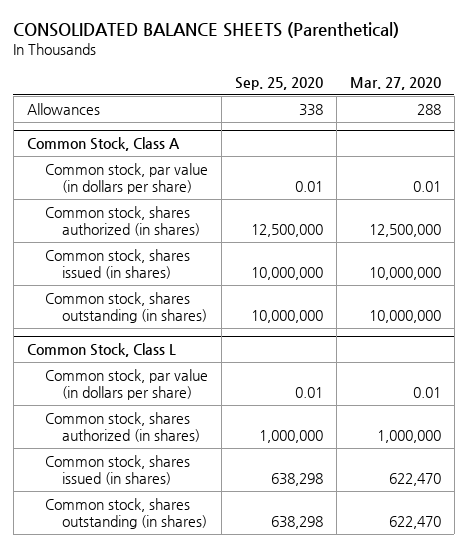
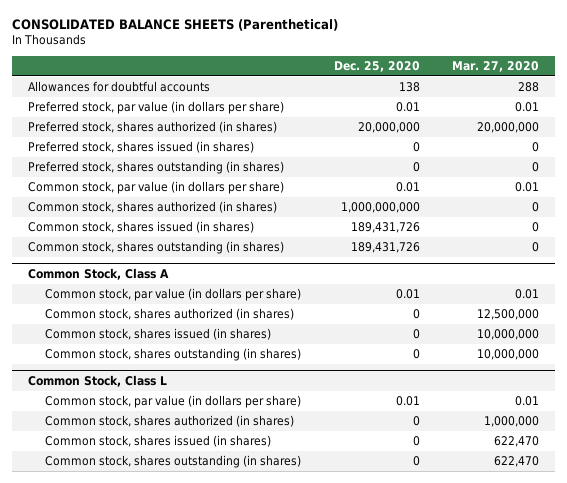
- | Sep. 25, 2020 | Mar. 27, 2020
+ | Dec. 25, 2020 | Mar. 27, 2020
- Allowances | 338 | 288
+ Allowances for doubtful accounts | 138 | 288
+ Preferred stock, par value (in dollars per share) | 0.01 | 0.01
+ Preferred stock, shares authorized (in shares) | 20,000,000 | 20,000,000
+ Preferred stock, shares issued (in shares) | 0 | 0
+ Preferred stock, shares outstanding (in shares) | 0 | 0
+ Common stock, par value (in dollars per share) | 0.01 | 0.01
+ Common stock, shares authorized (in shares) | 1,000,000,000 | 0
+ Common stock, shares issued (in shares) | 189,431,726 | 0
+ Common stock, shares outstanding (in shares) | 189,431,726 | 0

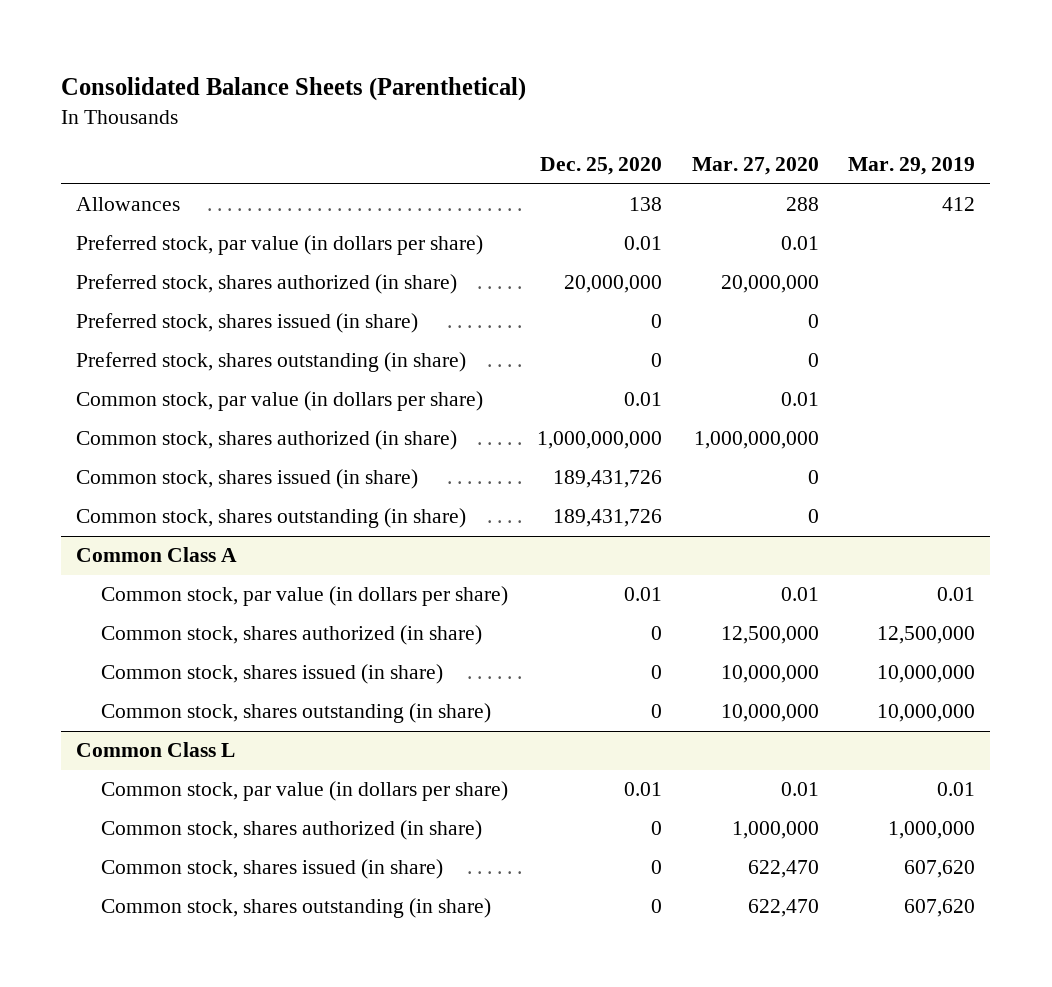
- CONSOLIDATED BALANCE SHEETS (Parenthetical)
+ Consolidated Balance Sheets (Parenthetical)
- | Dec. 25, 2020 | Mar. 27, 2020
+ | Dec. 25, 2020 | Mar. 27, 2020 | Mar. 29, 2019
- Allowances for doubtful accounts | 138 | 288
+ Allowances | 138 | 288 | 412
- Preferred stock, shares authorized (in shares) | 20,000,000 | 20,000,000
- Preferred stock, shares issued (in shares) | 0 | 0
- Preferred stock, shares outstanding (in shares) | 0 | 0
+ Preferred stock, shares authorized (in share) | 20,000,000 | 20,000,000 |
+ Preferred stock, shares issued (in share) | 0 | 0 |
+ Preferred stock, shares outstanding (in share) | 0 | 0 |
- Common stock, shares authorized (in shares) | 1,000,000,000 | 0
- Common stock, shares issued (in shares) | 189,431,726 | 0
- Common stock, shares outstanding (in shares) | 189,431,726 | 0
- Common Stock, Class A
+ Common stock, shares authorized (in share) | 1,000,000,000 | 1,000,000,000 |
+ Common stock, shares issued (in share) | 189,431,726 | 0 |
+ Common stock, shares outstanding (in share) | 189,431,726 | 0 |
+ Common Class A
- Common stock, shares authorized (in shares) | 0 | 12,500,000
- Common stock, shares issued (in shares) | 0 | 10,000,000
- Common stock, shares outstanding (in shares) | 0 | 10,000,000
- Common Stock, Class L
+ Common stock, shares authorized (in share) | 0 | 12,500,000 | 12,500,000
+ Common stock, shares issued (in share) | 0 | 10,000,000 | 10,000,000
+ Common stock, shares outstanding (in share) | 0 | 10,000,000 | 10,000,000
+ Common Class L
- Common stock, shares authorized (in shares) | 0 | 1,000,000
- Common stock, shares issued (in shares) | 0 | 622,470
- Common stock, shares outstanding (in shares) | 0 | 622,470
+ Common stock, shares authorized (in share) | 0 | 1,000,000 | 1,000,000
+ Common stock, shares issued (in share) | 0 | 622,470 | 607,620
+ Common stock, shares outstanding (in share) | 0 | 622,470 | 607,620

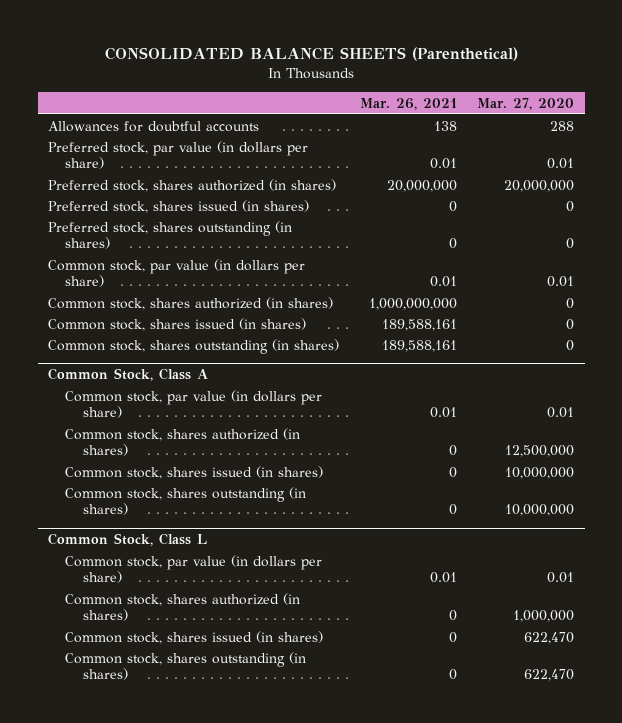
- Consolidated Balance Sheets (Parenthetical)
+ CONSOLIDATED BALANCE SHEETS (Parenthetical)
- | Dec. 25, 2020 | Mar. 27, 2020 | Mar. 29, 2019
+ | Mar. 26, 2021 | Mar. 27, 2020
- Allowances | 138 | 288 | 412
+ Allowances for doubtful accounts | 138 | 288
- Preferred stock, shares authorized (in share) | 20,000,000 | 20,000,000 |
- Preferred stock, shares issued (in share) | 0 | 0 |
- Preferred stock, shares outstanding (in share) | 0 | 0 |
+ Preferred stock, shares authorized (in shares) | 20,000,000 | 20,000,000
+ Preferred stock, shares issued (in shares) | 0 | 0
+ Preferred stock, shares outstanding (in shares) | 0 | 0
- Common stock, shares authorized (in share) | 1,000,000,000 | 1,000,000,000 |
- Common stock, shares issued (in share) | 189,431,726 | 0 |
- Common stock, shares outstanding (in share) | 189,431,726 | 0 |
- Common Class A
+ Common stock, shares authorized (in shares) | 1,000,000,000 | 0
+ Common stock, shares issued (in shares) | 189,588,161 | 0
+ Common stock, shares outstanding (in shares) | 189,588,161 | 0
+ Common Stock, Class A
- Common stock, shares authorized (in share) | 0 | 12,500,000 | 12,500,000
- Common stock, shares issued (in share) | 0 | 10,000,000 | 10,000,000
- Common stock, shares outstanding (in share) | 0 | 10,000,000 | 10,000,000
- Common Class L
+ Common stock, shares authorized (in shares) | 0 | 12,500,000
+ Common stock, shares issued (in shares) | 0 | 10,000,000
+ Common stock, shares outstanding (in shares) | 0 | 10,000,000
+ Common Stock, Class L
- Common stock, shares authorized (in share) | 0 | 1,000,000 | 1,000,000
- Common stock, shares issued (in share) | 0 | 622,470 | 607,620
- Common stock, shares outstanding (in share) | 0 | 622,470 | 607,620
+ Common stock, shares authorized (in shares) | 0 | 1,000,000
+ Common stock, shares issued (in shares) | 0 | 622,470
+ Common stock, shares outstanding (in shares) | 0 | 622,470

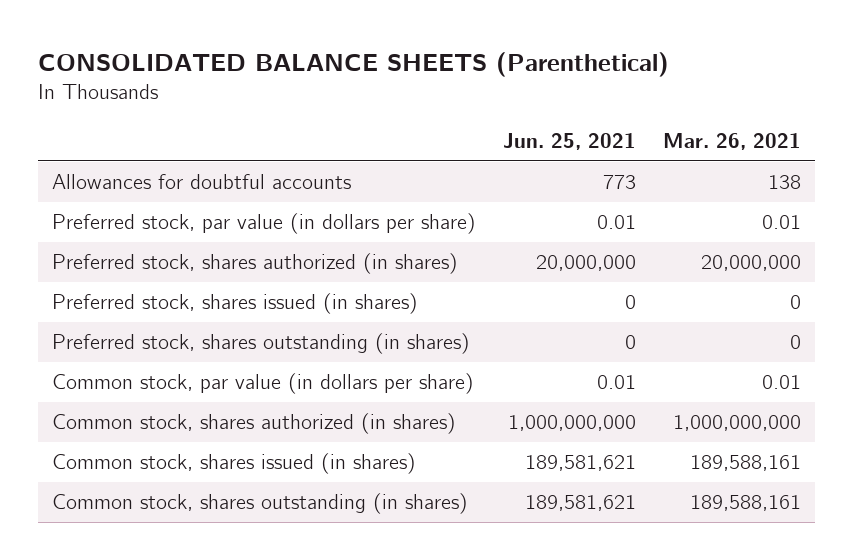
- | Mar. 26, 2021 | Mar. 27, 2020
+ | Jun. 25, 2021 | Mar. 26, 2021
- Common Stock, Class A
- Common stock, par value (in dollars per share) | 0.01 | 0.01
- Common stock, shares authorized (in shares) | 0 | 12,500,000
- Common stock, shares issued (in shares) | 0 | 10,000,000
- Common stock, shares outstanding (in shares) | 0 | 10,000,000
- Common Stock, Class L
- Common stock, par value (in dollars per share) | 0.01 | 0.01
- Common stock, shares authorized (in shares) | 0 | 1,000,000
- Common stock, shares issued (in shares) | 0 | 622,470
- Common stock, shares outstanding (in shares) | 0 | 622,470

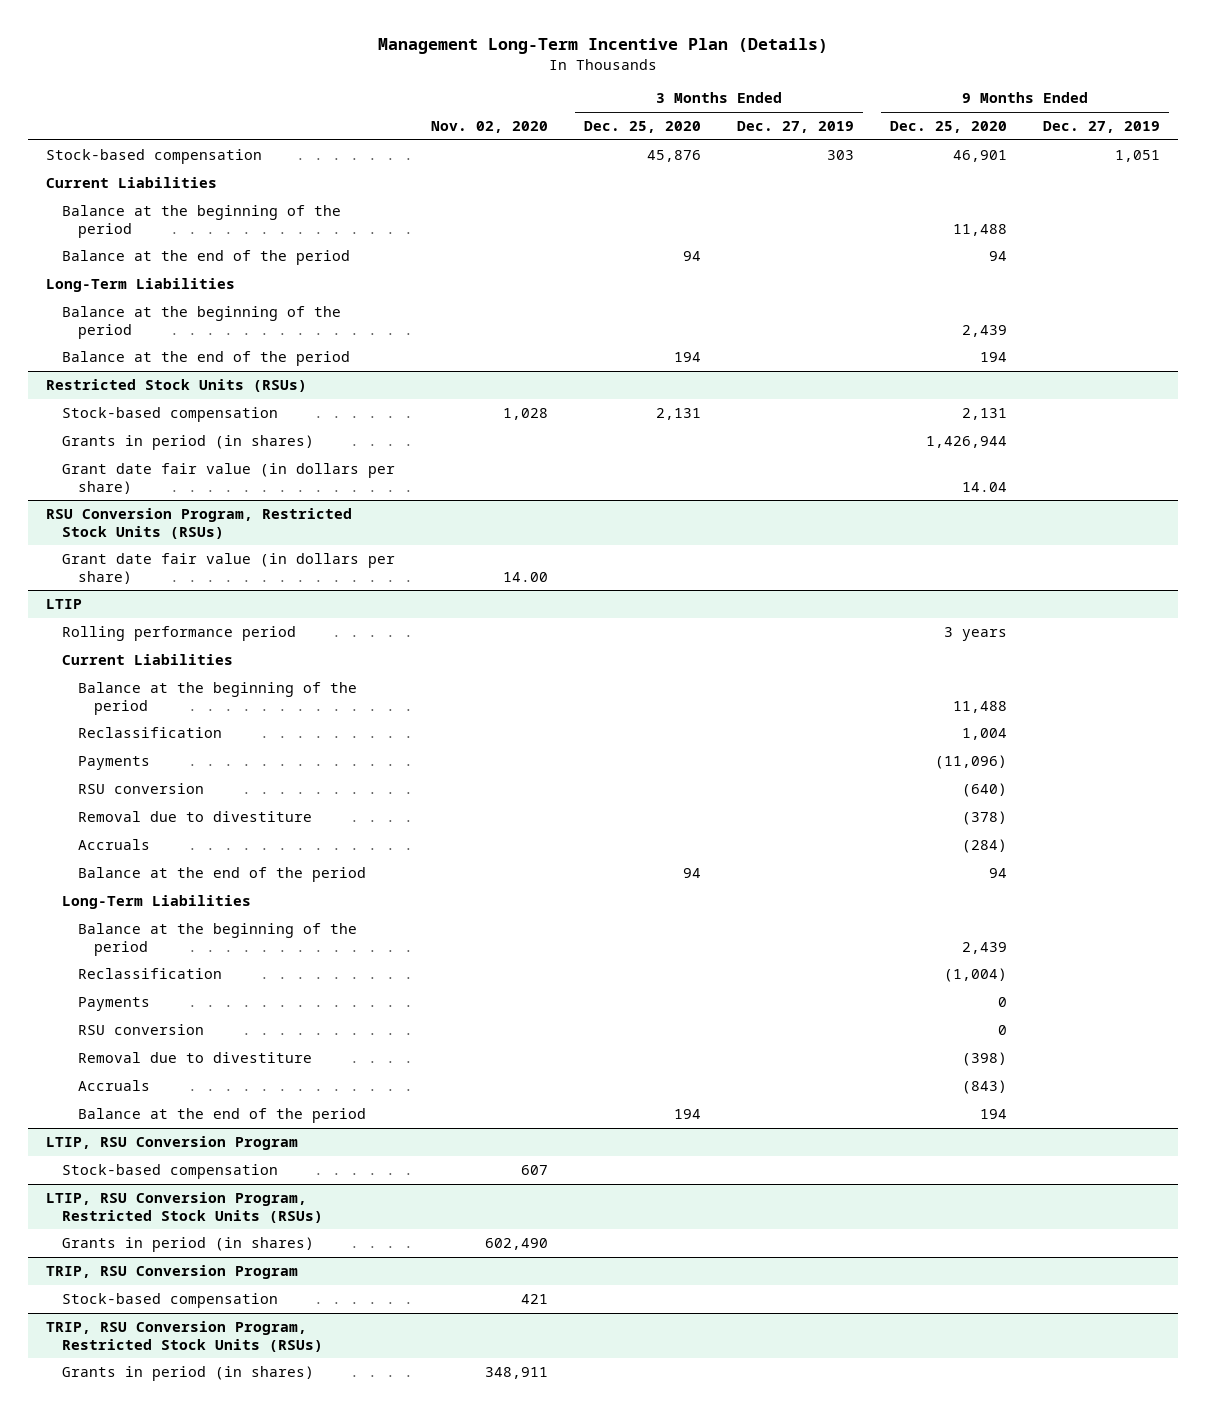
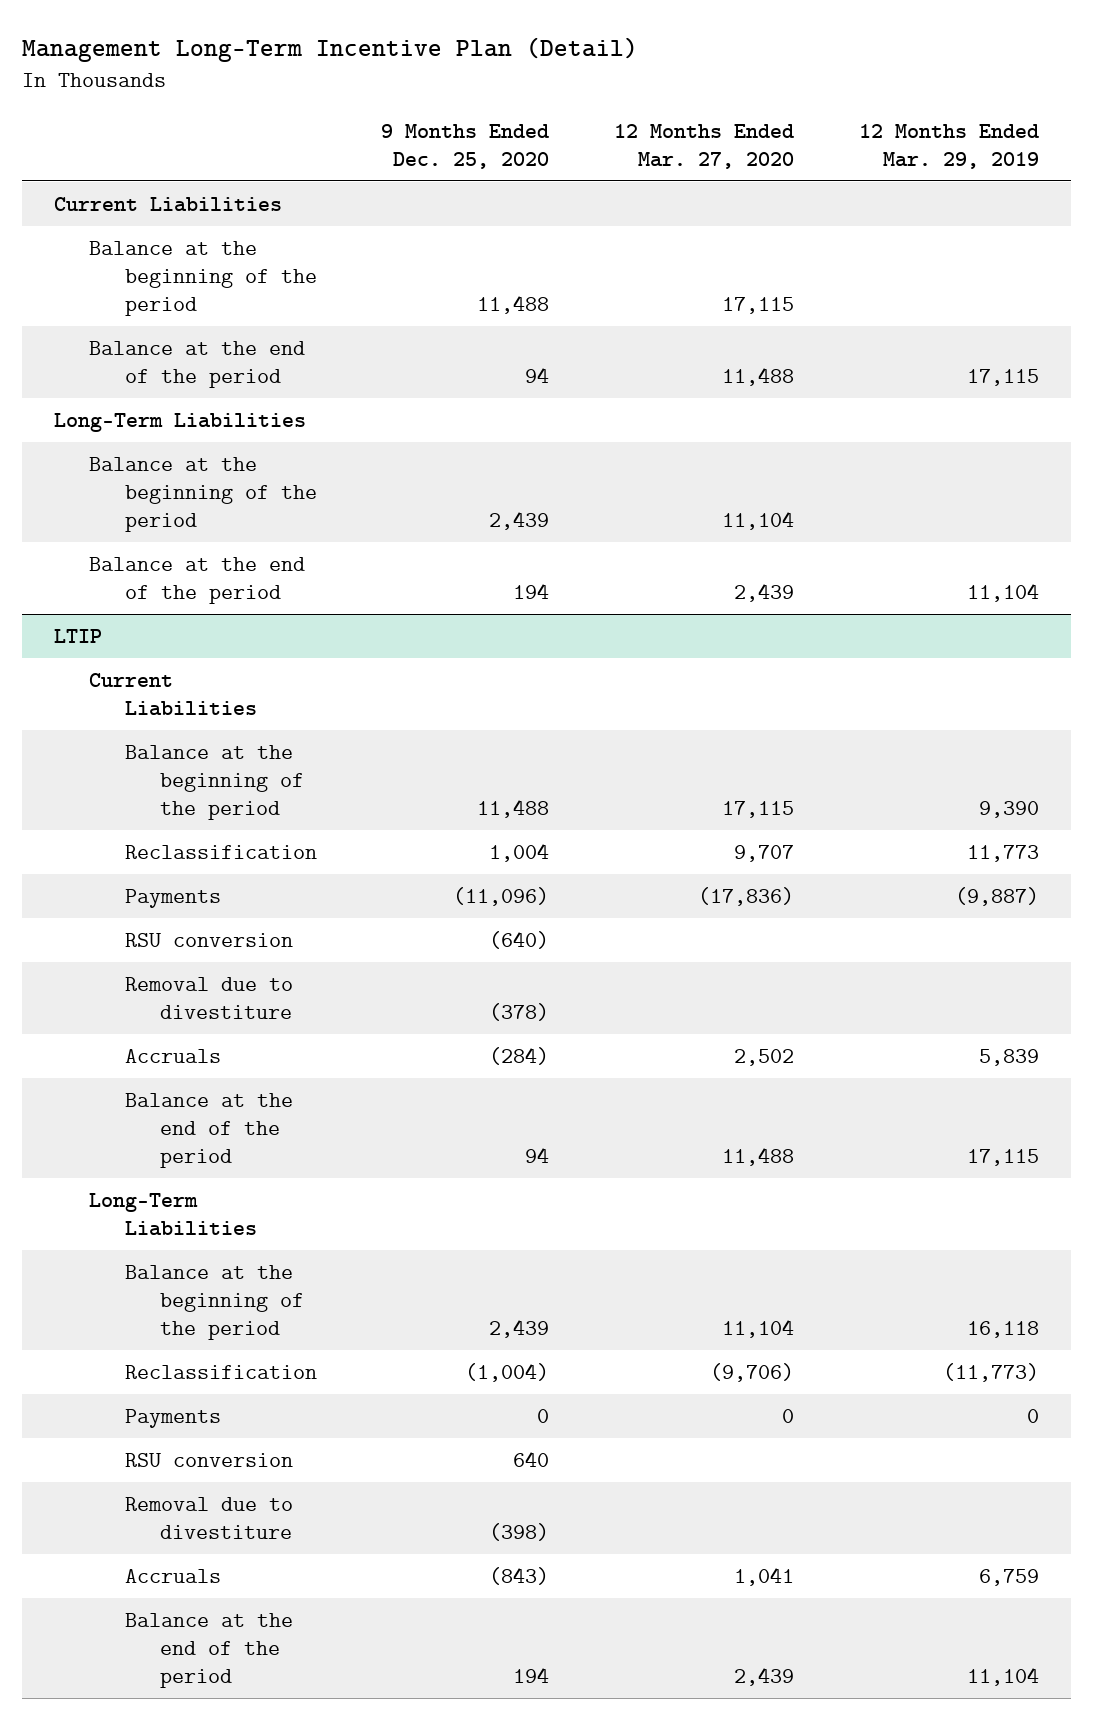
- Management Long-Term Incentive Plan (Details)
+ Management Long-Term Incentive Plan (Detail)
- | Nov. 02, 2020 | 3 Months Ended Dec. 25, 2020 | 3 Months Ended Dec. 27, 2019 | 9 Months Ended Dec. 25, 2020 | 9 Months Ended Dec. 27, 2019
+ | 9 Months Ended Dec. 25, 2020 | 12 Months Ended Mar. 27, 2020 | 12 Months Ended Mar. 29, 2019
- Stock-based compensation | | 45,876 | 303 | 46,901 | 1,051
- Restricted Stock Units (RSUs)
- Stock-based compensation | 1,028 | 2,131 | | 2,131 |
- Grants in period (in shares) | | | | 1,426,944 |
- Grant date fair value (in dollars per share) | | | | 14.04 |
- RSU Conversion Program, Restricted Stock Units (RSUs)
- Grant date fair value (in dollars per share) | 14.00 | | | |
@ LTIP
- Rolling performance period | | | | 3 years |
- RSU conversion | | | | 0 |
+ RSU conversion | 640 | |
- LTIP, RSU Conversion Program
- Stock-based compensation | 607 | | | |
- LTIP, RSU Conversion Program, Restricted Stock Units (RSUs)
- Grants in period (in shares) | 602,490 | | | |
- TRIP, RSU Conversion Program
- Stock-based compensation | 421 | | | |
- TRIP, RSU Conversion Program, Restricted Stock Units (RSUs)
- Grants in period (in shares) | 348,911 | | | |

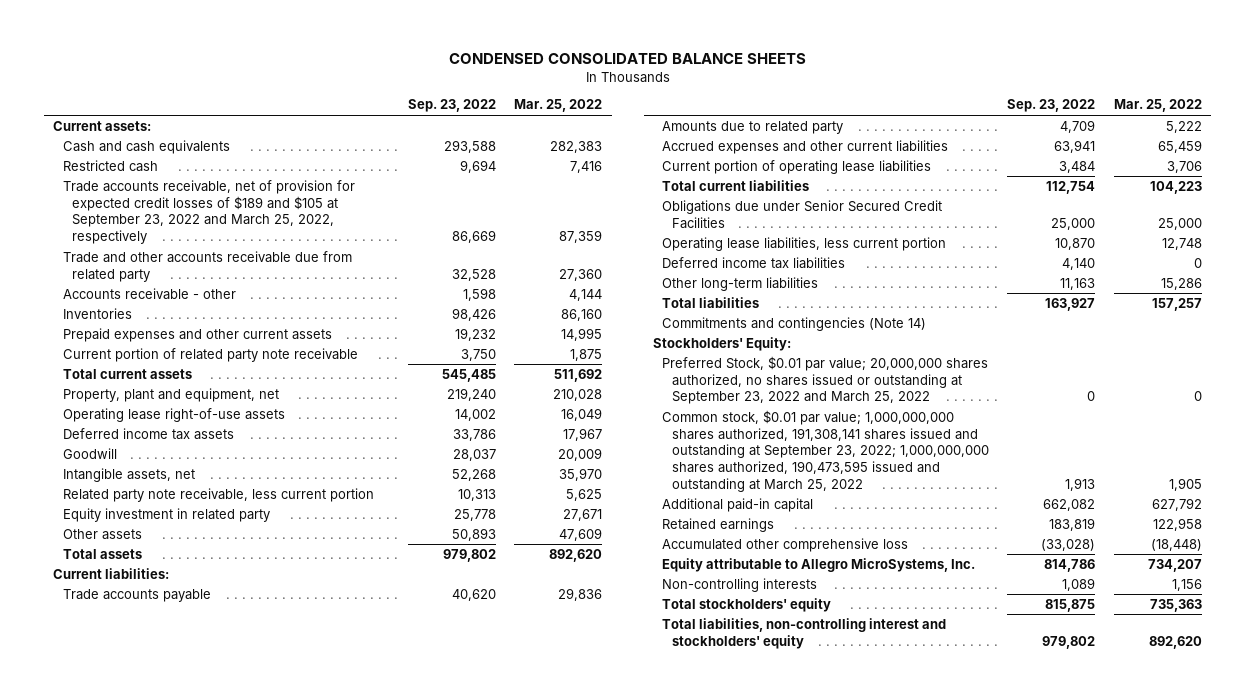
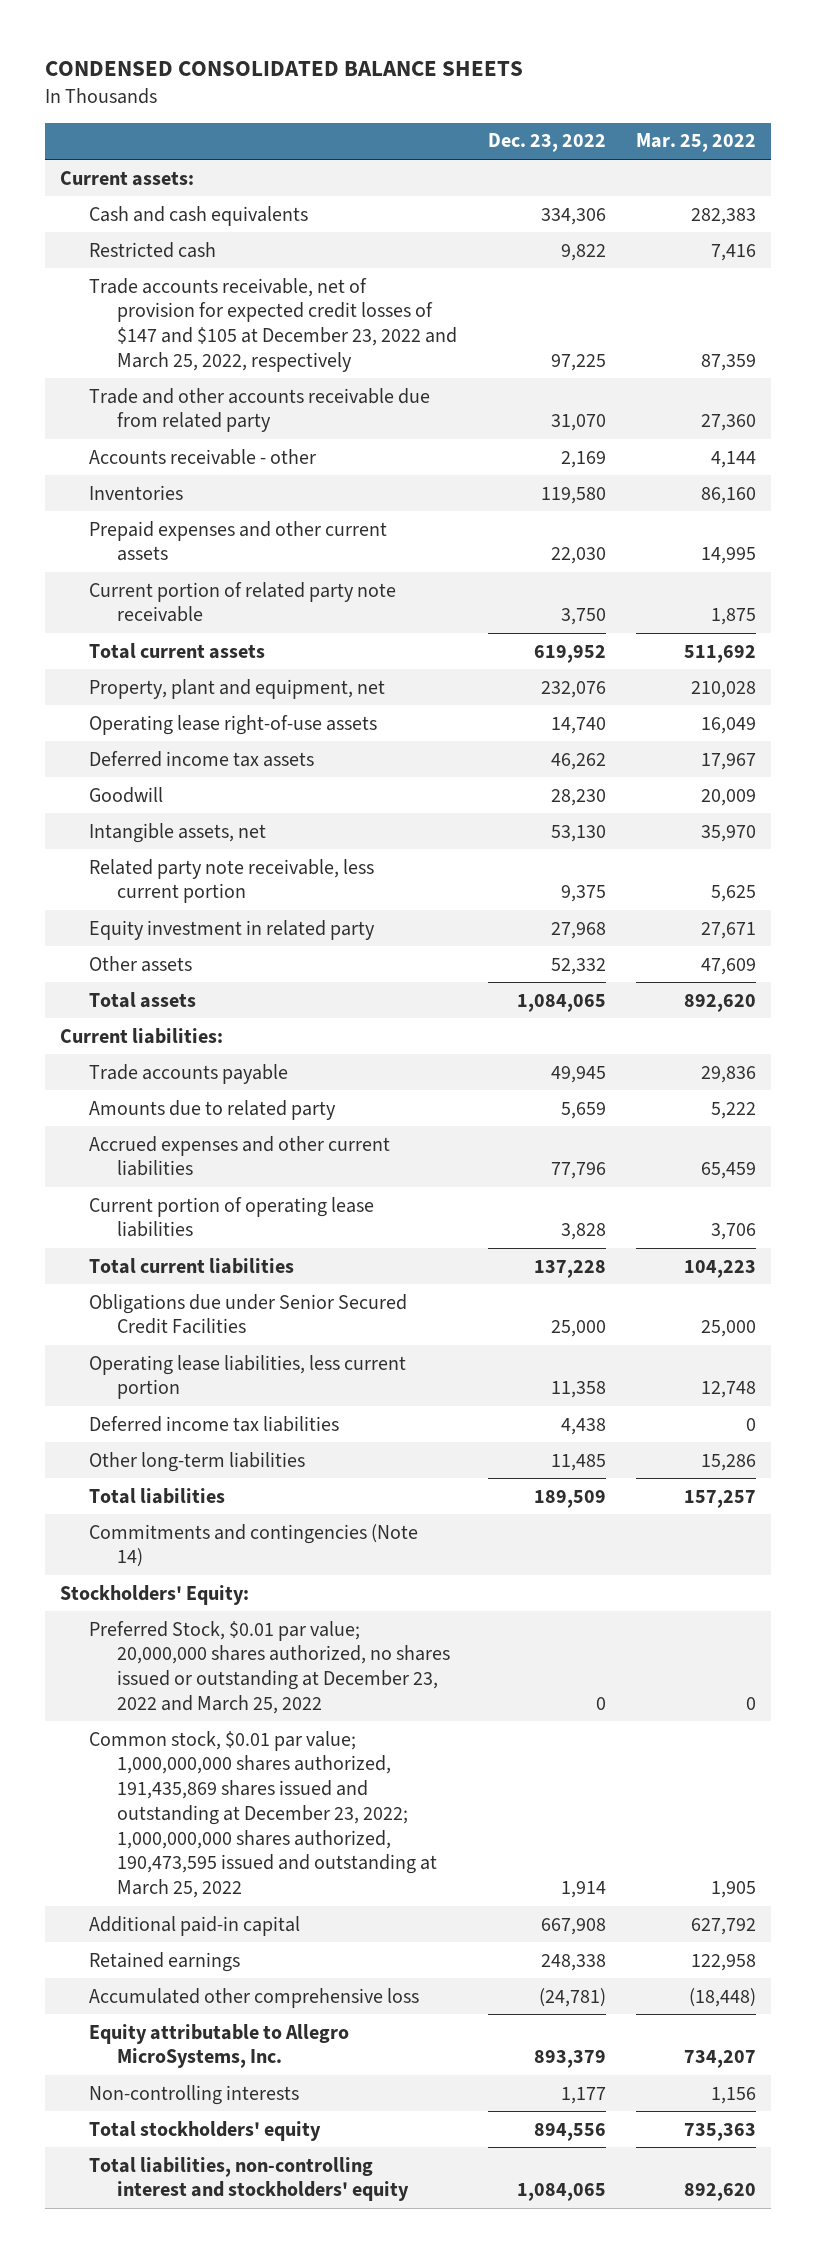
- | Sep. 23, 2022 | Mar. 25, 2022
+ | Dec. 23, 2022 | Mar. 25, 2022
- Trade accounts receivable, net of provision for expected credit losses of $189 and $105 at September 23, 2022 and March 25, 2022, respectively | 86,669 | 87,359
+ Trade accounts receivable, net of provision for expected credit losses of $147 and $105 at December 23, 2022 and March 25, 2022, respectively | 97,225 | 87,359
- Preferred Stock, $0.01 par value; 20,000,000 shares authorized, no shares issued or outstanding at September 23, 2022 and March 25, 2022 | 0 | 0
- Common stock, $0.01 par value; 1,000,000,000 shares authorized, 191,308,141 shares issued and outstanding at September 23, 2022; 1,000,000,000 shares authorized, 190,473,595 issued and outstanding at March 25, 2022 | 1,913 | 1,905
+ Preferred Stock, $0.01 par value; 20,000,000 shares authorized, no shares issued or outstanding at December 23, 2022 and March 25, 2022 | 0 | 0
+ Common stock, $0.01 par value; 1,000,000,000 shares authorized, 191,435,869 shares issued and outstanding at December 23, 2022; 1,000,000,000 shares authorized, 190,473,595 issued and outstanding at March 25, 2022 | 1,914 | 1,905

